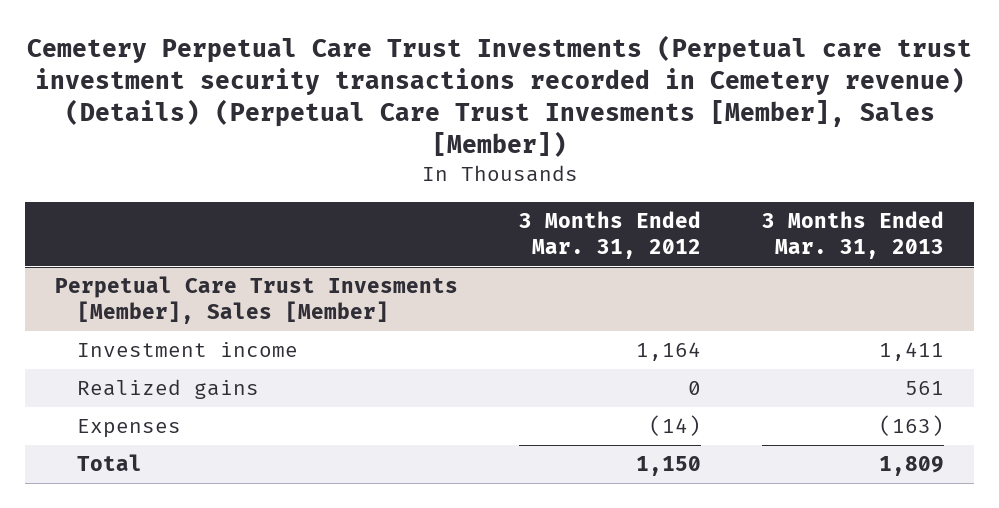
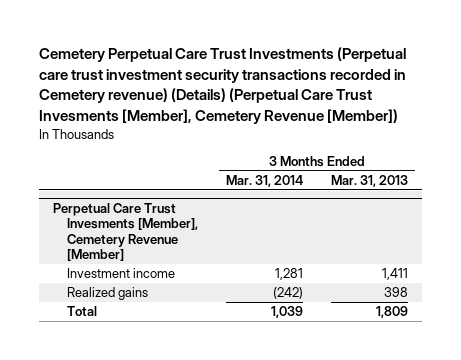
- Cemetery Perpetual Care Trust Investments (Perpetual care trust investment security transactions recorded in Cemetery revenue) (Details) (Perpetual Care Trust Invesments [Member], Sales [Member])
+ Cemetery Perpetual Care Trust Investments (Perpetual care trust investment security transactions recorded in Cemetery revenue) (Details) (Perpetual Care Trust Invesments [Member], Cemetery Revenue [Member])
- | 3 Months Ended Mar. 31, 2012 | 3 Months Ended Mar. 31, 2013
+ | 3 Months Ended Mar. 31, 2014 | 3 Months Ended Mar. 31, 2013
- Perpetual Care Trust Invesments [Member], Sales [Member]
+ Perpetual Care Trust Invesments [Member], Cemetery Revenue [Member]
- Realized gains | 0 | 561
- Expenses | (14) | (163)
+ Realized gains | (242) | 398

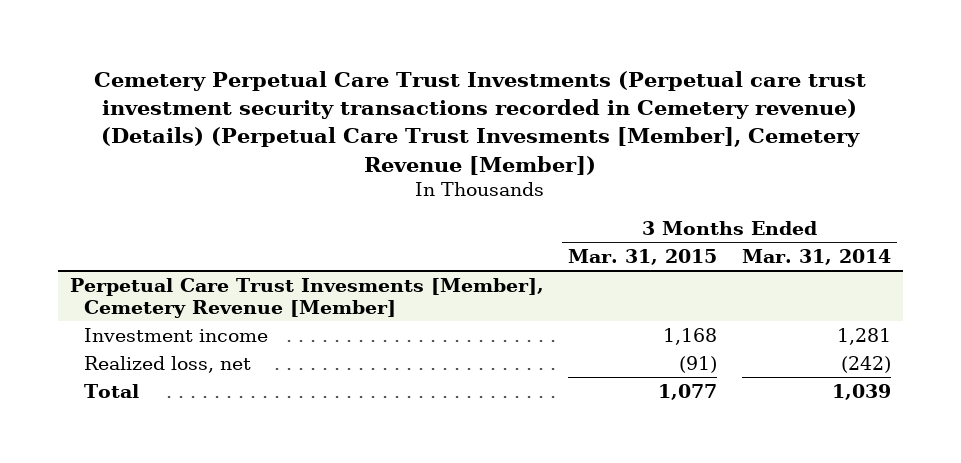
- | 3 Months Ended Mar. 31, 2014 | 3 Months Ended Mar. 31, 2013
+ | 3 Months Ended Mar. 31, 2015 | 3 Months Ended Mar. 31, 2014
@ Perpetual Care Trust Invesments [Member], Cemetery Revenue [Member]
- Realized gains | (242) | 398
+ Realized loss, net | (91) | (242)

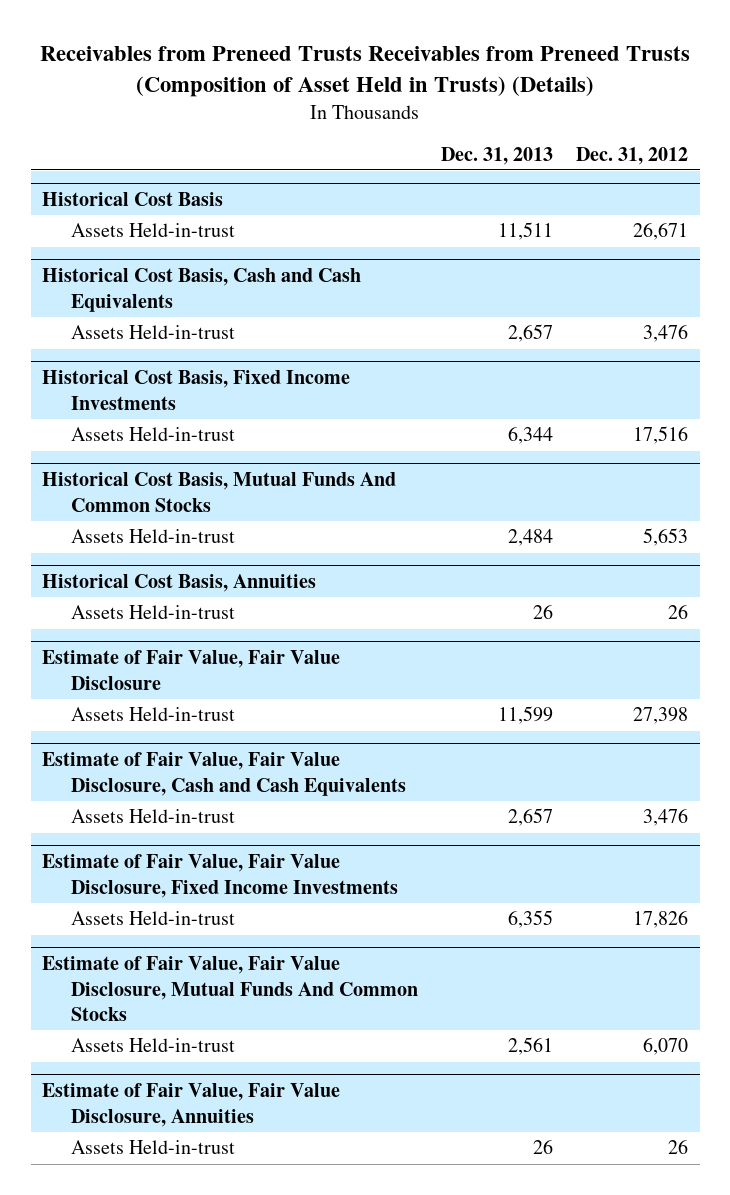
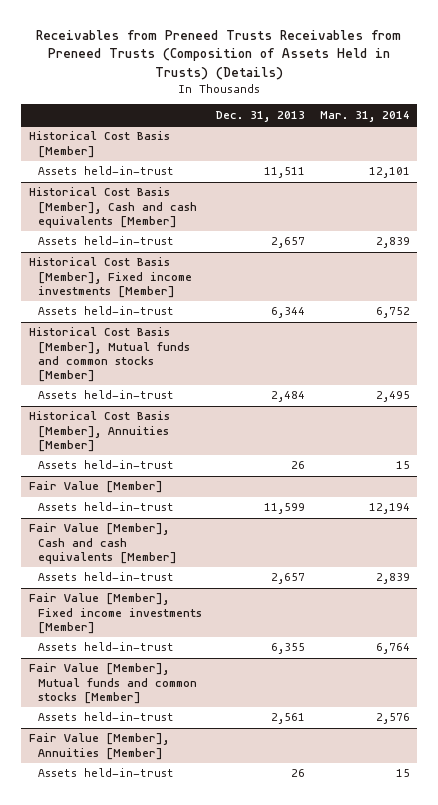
- Receivables from Preneed Trusts Receivables from Preneed Trusts (Composition of Asset Held in Trusts) (Details)
+ Receivables from Preneed Trusts Receivables from Preneed Trusts (Composition of Assets Held in Trusts) (Details)
- | Dec. 31, 2013 | Dec. 31, 2012
+ | Dec. 31, 2013 | Mar. 31, 2014
- Historical Cost Basis
- Assets Held-in-trust | 11,511 | 26,671
- Historical Cost Basis, Cash and Cash Equivalents
- Assets Held-in-trust | 2,657 | 3,476
- Historical Cost Basis, Fixed Income Investments
- Assets Held-in-trust | 6,344 | 17,516
- Historical Cost Basis, Mutual Funds And Common Stocks
- Assets Held-in-trust | 2,484 | 5,653
- Historical Cost Basis, Annuities
- Assets Held-in-trust | 26 | 26
- Estimate of Fair Value, Fair Value Disclosure
- Assets Held-in-trust | 11,599 | 27,398
- Estimate of Fair Value, Fair Value Disclosure, Cash and Cash Equivalents
- Assets Held-in-trust | 2,657 | 3,476
- Estimate of Fair Value, Fair Value Disclosure, Fixed Income Investments
- Assets Held-in-trust | 6,355 | 17,826
- Estimate of Fair Value, Fair Value Disclosure, Mutual Funds And Common Stocks
- Assets Held-in-trust | 2,561 | 6,070
- Estimate of Fair Value, Fair Value Disclosure, Annuities
- Assets Held-in-trust | 26 | 26
+ Historical Cost Basis [Member]
+ Assets held-in-trust | 11,511 | 12,101
+ Historical Cost Basis [Member], Cash and cash equivalents [Member]
+ Assets held-in-trust | 2,657 | 2,839
+ Historical Cost Basis [Member], Fixed income investments [Member]
+ Assets held-in-trust | 6,344 | 6,752
+ Historical Cost Basis [Member], Mutual funds and common stocks [Member]
+ Assets held-in-trust | 2,484 | 2,495
+ Historical Cost Basis [Member], Annuities [Member]
+ Assets held-in-trust | 26 | 15
+ Fair Value [Member]
+ Assets held-in-trust | 11,599 | 12,194
+ Fair Value [Member], Cash and cash equivalents [Member]
+ Assets held-in-trust | 2,657 | 2,839
+ Fair Value [Member], Fixed income investments [Member]
+ Assets held-in-trust | 6,355 | 6,764
+ Fair Value [Member], Mutual funds and common stocks [Member]
+ Assets held-in-trust | 2,561 | 2,576
+ Fair Value [Member], Annuities [Member]
+ Assets held-in-trust | 26 | 15

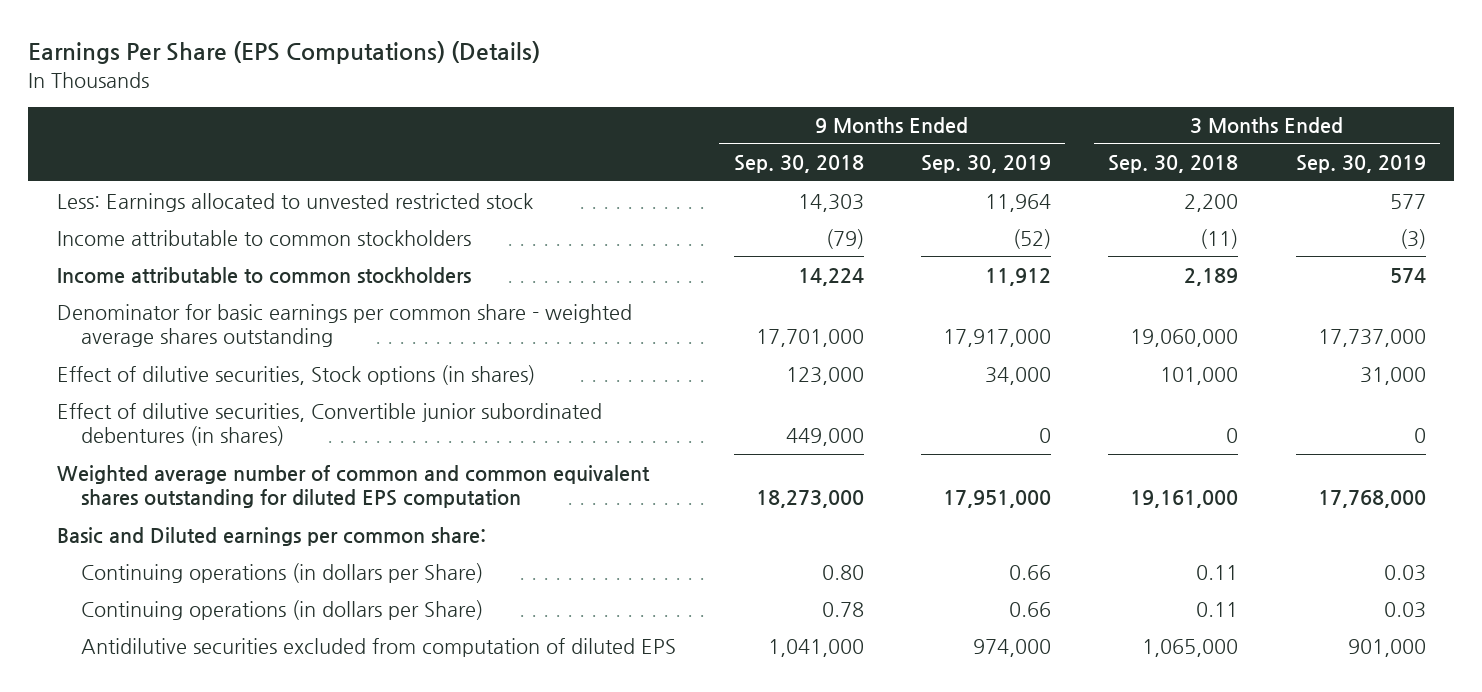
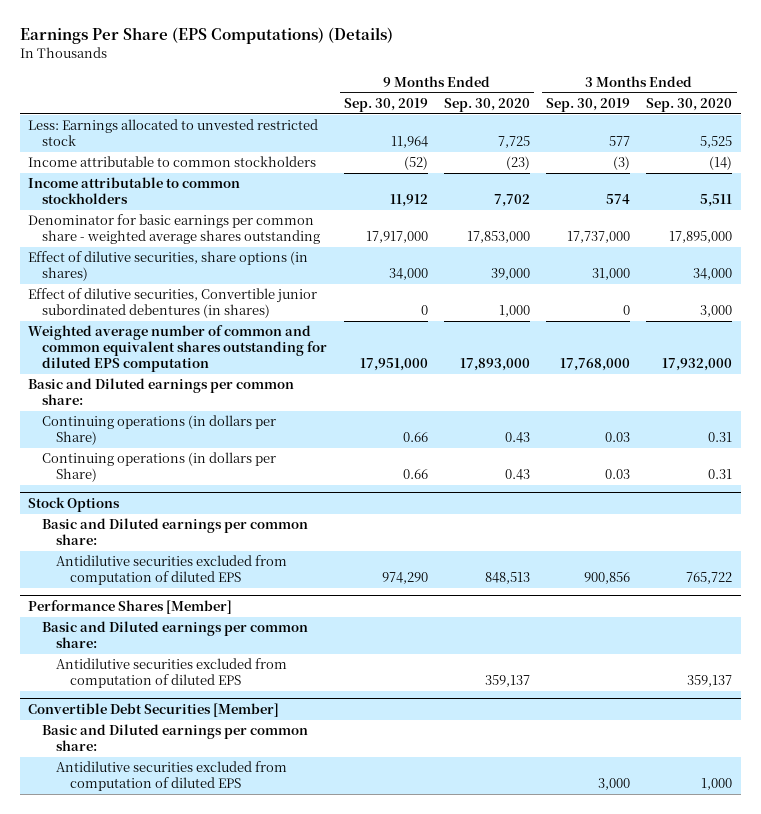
- | 9 Months Ended Sep. 30, 2018 | 9 Months Ended Sep. 30, 2019 | 3 Months Ended Sep. 30, 2018 | 3 Months Ended Sep. 30, 2019
+ | 9 Months Ended Sep. 30, 2019 | 9 Months Ended Sep. 30, 2020 | 3 Months Ended Sep. 30, 2019 | 3 Months Ended Sep. 30, 2020
- Effect of dilutive securities, Stock options (in shares) | 123,000 | 34,000 | 101,000 | 31,000
+ Effect of dilutive securities, share options (in shares) | 34,000 | 39,000 | 31,000 | 34,000
- Antidilutive securities excluded from computation of diluted EPS | 1,041,000 | 974,000 | 1,065,000 | 901,000
+ Stock Options
+ Basic and Diluted earnings per common share:
+ Antidilutive securities excluded from computation of diluted EPS | 974,290 | 848,513 | 900,856 | 765,722
+ Performance Shares [Member]
+ Basic and Diluted earnings per common share:
+ Antidilutive securities excluded from computation of diluted EPS | | 359,137 | | 359,137
+ Convertible Debt Securities [Member]
+ Basic and Diluted earnings per common share:
+ Antidilutive securities excluded from computation of diluted EPS | | | 3,000 | 1,000

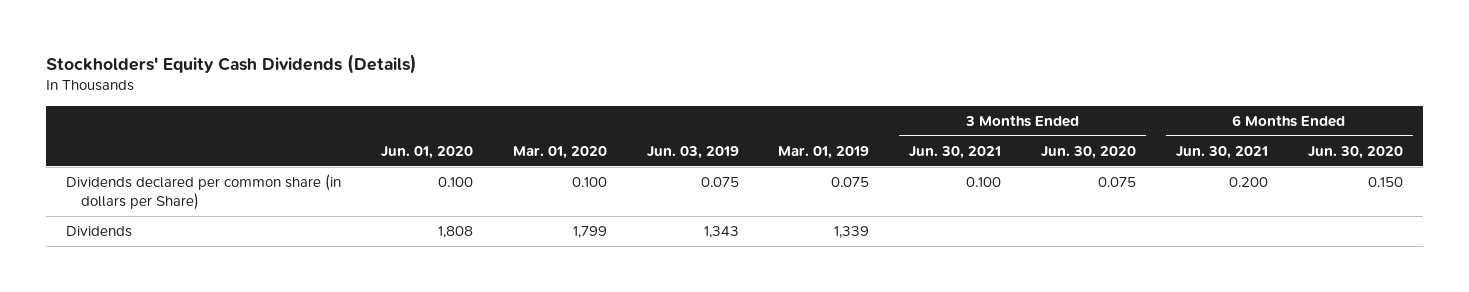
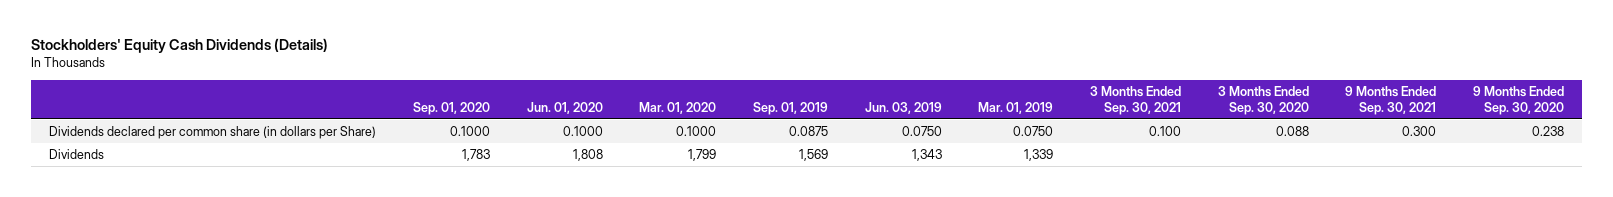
- | Jun. 01, 2020 | Mar. 01, 2020 | Jun. 03, 2019 | Mar. 01, 2019 | 3 Months Ended Jun. 30, 2021 | 3 Months Ended Jun. 30, 2020 | 6 Months Ended Jun. 30, 2021 | 6 Months Ended Jun. 30, 2020
+ | Sep. 01, 2020 | Jun. 01, 2020 | Mar. 01, 2020 | Sep. 01, 2019 | Jun. 03, 2019 | Mar. 01, 2019 | 3 Months Ended Sep. 30, 2021 | 3 Months Ended Sep. 30, 2020 | 9 Months Ended Sep. 30, 2021 | 9 Months Ended Sep. 30, 2020
- Dividends declared per common share (in dollars per Share) | 0.100 | 0.100 | 0.075 | 0.075 | 0.100 | 0.075 | 0.200 | 0.150
+ Dividends declared per common share (in dollars per Share) | 0.1000 | 0.1000 | 0.1000 | 0.0875 | 0.0750 | 0.0750 | 0.100 | 0.088 | 0.300 | 0.238

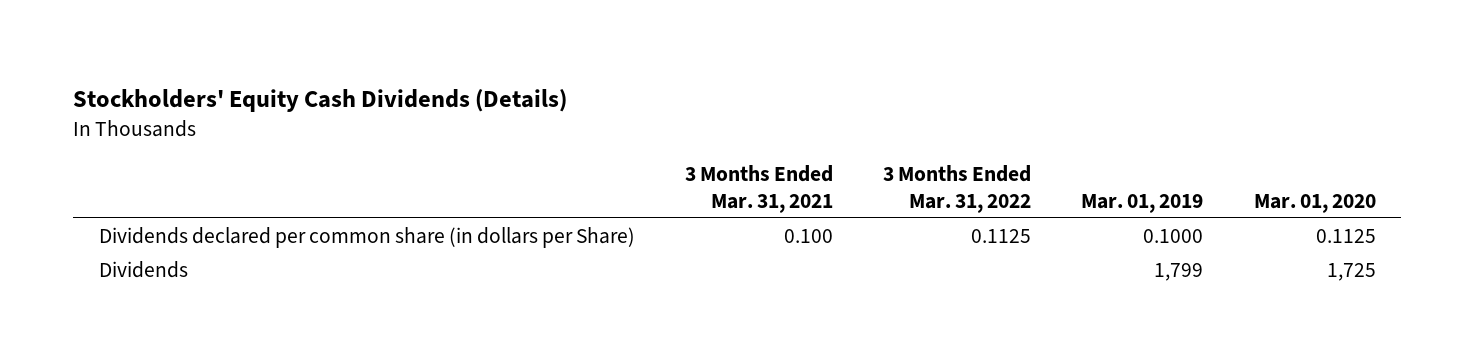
- | Sep. 01, 2020 | Jun. 01, 2020 | Mar. 01, 2020 | Sep. 01, 2019 | Jun. 03, 2019 | Mar. 01, 2019 | 3 Months Ended Sep. 30, 2021 | 3 Months Ended Sep. 30, 2020 | 9 Months Ended Sep. 30, 2021 | 9 Months Ended Sep. 30, 2020
+ | 3 Months Ended Mar. 31, 2021 | 3 Months Ended Mar. 31, 2022 | Mar. 01, 2019 | Mar. 01, 2020
- Dividends declared per common share (in dollars per Share) | 0.1000 | 0.1000 | 0.1000 | 0.0875 | 0.0750 | 0.0750 | 0.100 | 0.088 | 0.300 | 0.238
- Dividends | 1,783 | 1,808 | 1,799 | 1,569 | 1,343 | 1,339 | | | |
+ Dividends declared per common share (in dollars per Share) | 0.100 | 0.1125 | 0.1000 | 0.1125
+ Dividends | | | 1,799 | 1,725

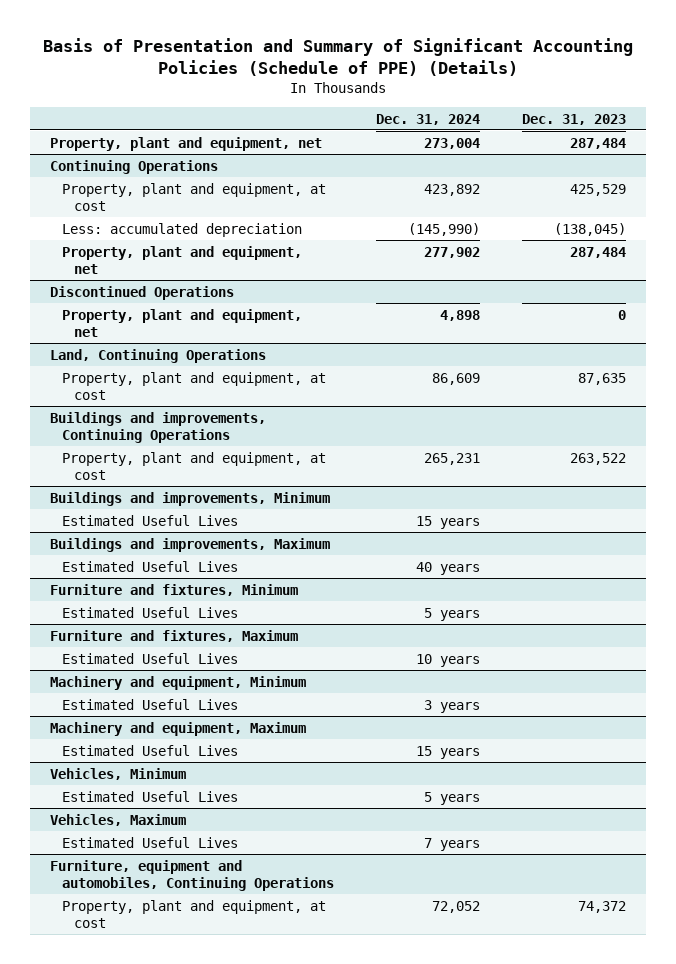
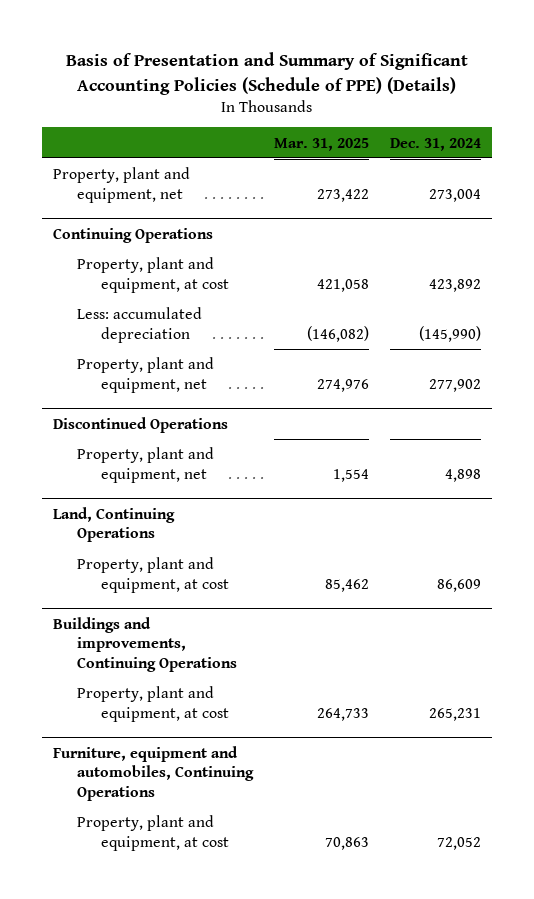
- | Dec. 31, 2024 | Dec. 31, 2023
+ | Mar. 31, 2025 | Dec. 31, 2024
- Buildings and improvements, Minimum
- Estimated Useful Lives | 15 years |
- Buildings and improvements, Maximum
- Estimated Useful Lives | 40 years |
- Furniture and fixtures, Minimum
- Estimated Useful Lives | 5 years |
- Furniture and fixtures, Maximum
- Estimated Useful Lives | 10 years |
- Machinery and equipment, Minimum
- Estimated Useful Lives | 3 years |
- Machinery and equipment, Maximum
- Estimated Useful Lives | 15 years |
- Vehicles, Minimum
- Estimated Useful Lives | 5 years |
- Vehicles, Maximum
- Estimated Useful Lives | 7 years |

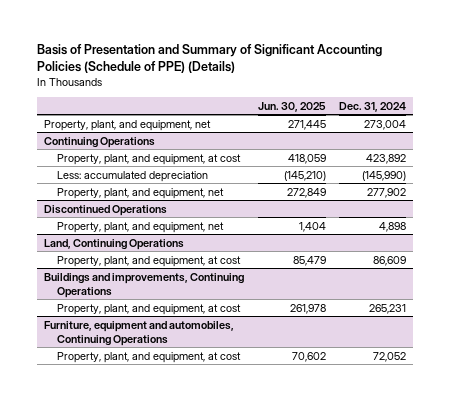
- | Mar. 31, 2025 | Dec. 31, 2024
+ | Jun. 30, 2025 | Dec. 31, 2024
- Property, plant and equipment, net | 273,422 | 273,004
+ Property, plant, and equipment, net | 271,445 | 273,004
@ Continuing Operations
- Property, plant and equipment, at cost | 421,058 | 423,892
+ Property, plant, and equipment, at cost | 418,059 | 423,892
- Property, plant and equipment, net | 274,976 | 277,902
+ Property, plant, and equipment, net | 272,849 | 277,902
@ Discontinued Operations
- Property, plant and equipment, net | 1,554 | 4,898
+ Property, plant, and equipment, net | 1,404 | 4,898
@ Land, Continuing Operations
- Property, plant and equipment, at cost | 85,462 | 86,609
+ Property, plant, and equipment, at cost | 85,479 | 86,609
@ Buildings and improvements, Continuing Operations
- Property, plant and equipment, at cost | 264,733 | 265,231
+ Property, plant, and equipment, at cost | 261,978 | 265,231
@ Furniture, equipment and automobiles, Continuing Operations
- Property, plant and equipment, at cost | 70,863 | 72,052
+ Property, plant, and equipment, at cost | 70,602 | 72,052

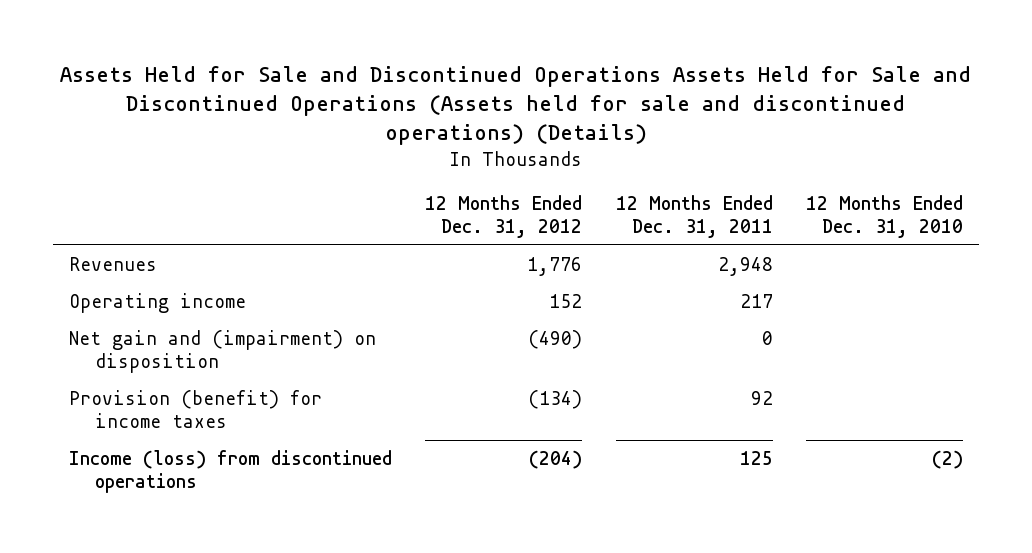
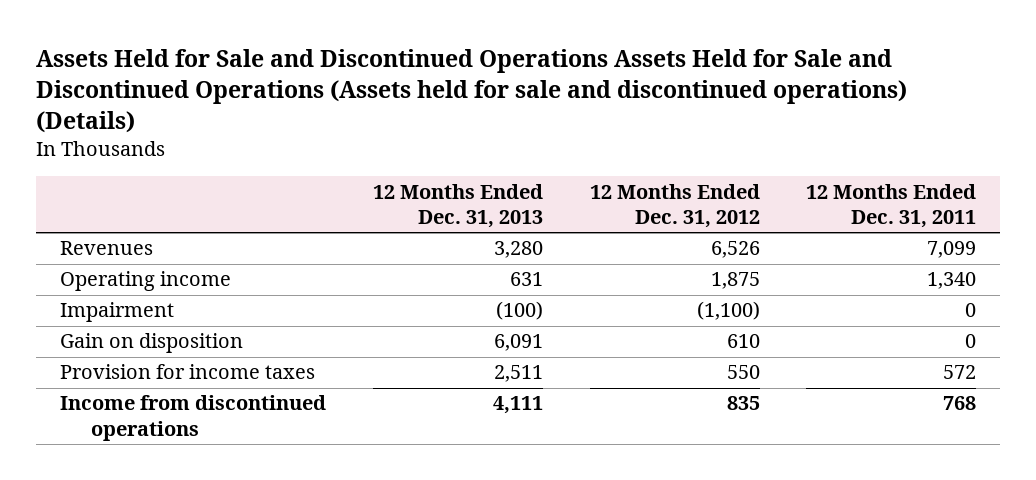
- | 12 Months Ended Dec. 31, 2012 | 12 Months Ended Dec. 31, 2011 | 12 Months Ended Dec. 31, 2010
+ | 12 Months Ended Dec. 31, 2013 | 12 Months Ended Dec. 31, 2012 | 12 Months Ended Dec. 31, 2011
- Revenues | 1,776 | 2,948 |
- Operating income | 152 | 217 |
- Net gain and (impairment) on disposition | (490) | 0 |
- Provision (benefit) for income taxes | (134) | 92 |
- Income (loss) from discontinued operations | (204) | 125 | (2)
+ Revenues | 3,280 | 6,526 | 7,099
+ Operating income | 631 | 1,875 | 1,340
+ Impairment | (100) | (1,100) | 0
+ Gain on disposition | 6,091 | 610 | 0
+ Provision for income taxes | 2,511 | 550 | 572
+ Income from discontinued operations | 4,111 | 835 | 768

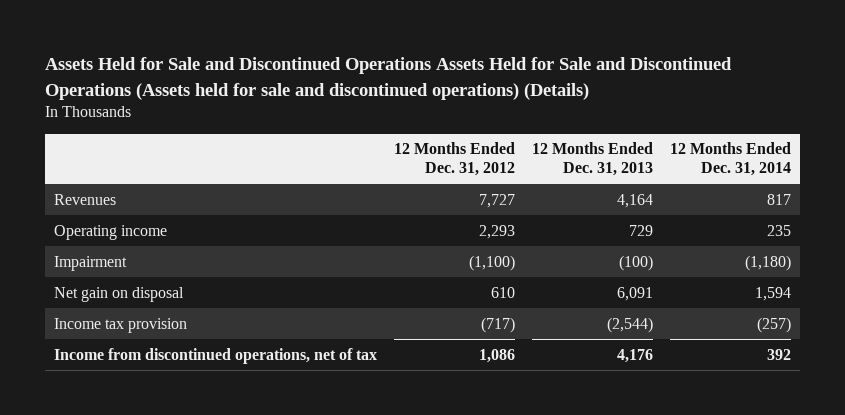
- | 12 Months Ended Dec. 31, 2013 | 12 Months Ended Dec. 31, 2012 | 12 Months Ended Dec. 31, 2011
+ | 12 Months Ended Dec. 31, 2012 | 12 Months Ended Dec. 31, 2013 | 12 Months Ended Dec. 31, 2014
- Revenues | 3,280 | 6,526 | 7,099
- Operating income | 631 | 1,875 | 1,340
+ Revenues | 7,727 | 4,164 | 817
+ Operating income | 2,293 | 729 | 235
- Gain on disposition | 6,091 | 610 | 0
- Provision for income taxes | 2,511 | 550 | 572
- Income from discontinued operations | 4,111 | 835 | 768
+ Net gain on disposal | 610 | 6,091 | 1,594
+ Income tax provision | (717) | (2,544) | (257)
+ Income from discontinued operations, net of tax | 1,086 | 4,176 | 392

